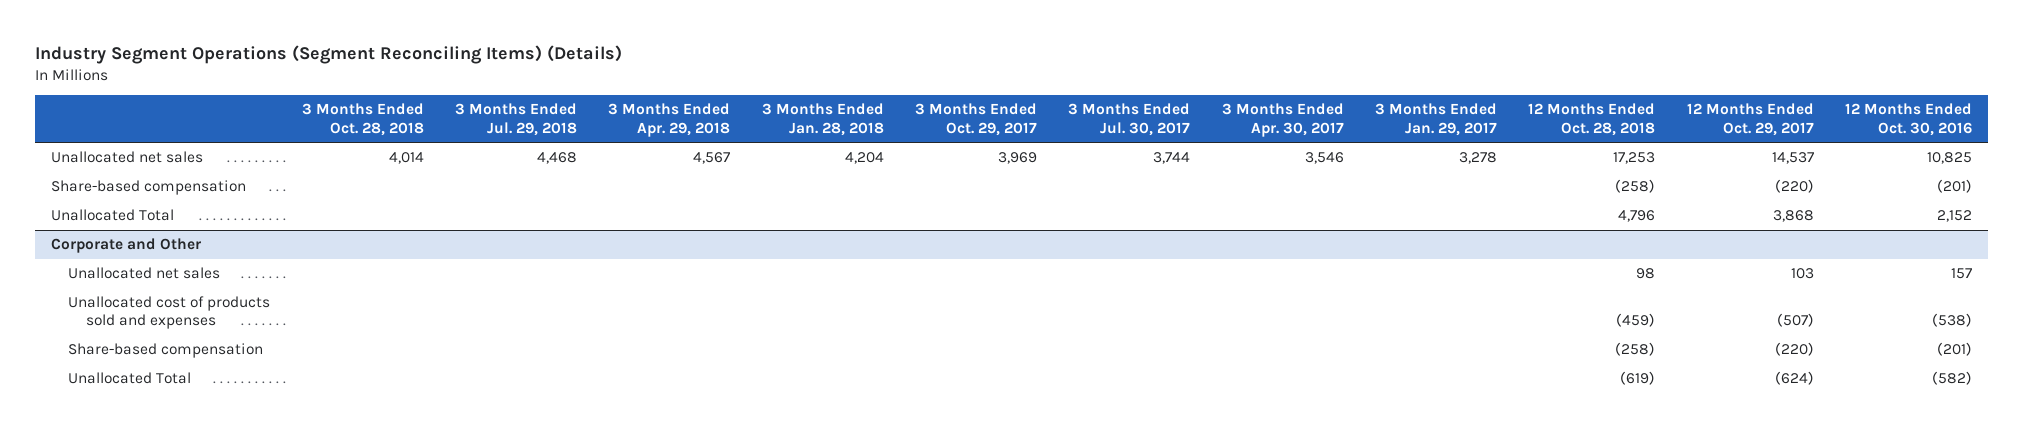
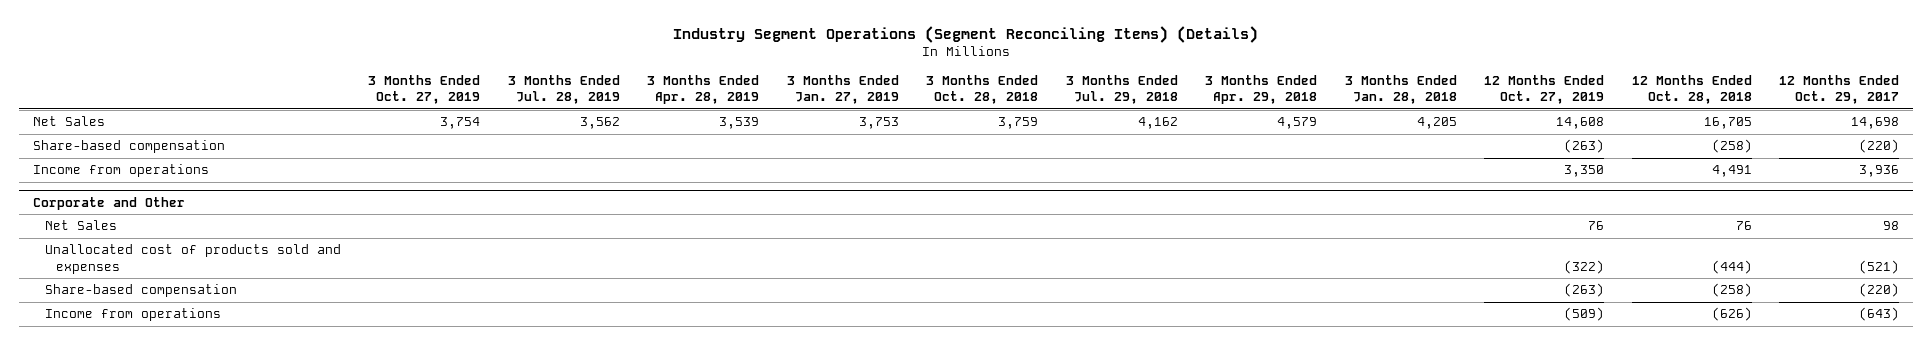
- | 3 Months Ended Oct. 28, 2018 | 3 Months Ended Jul. 29, 2018 | 3 Months Ended Apr. 29, 2018 | 3 Months Ended Jan. 28, 2018 | 3 Months Ended Oct. 29, 2017 | 3 Months Ended Jul. 30, 2017 | 3 Months Ended Apr. 30, 2017 | 3 Months Ended Jan. 29, 2017 | 12 Months Ended Oct. 28, 2018 | 12 Months Ended Oct. 29, 2017 | 12 Months Ended Oct. 30, 2016
+ | 3 Months Ended Oct. 27, 2019 | 3 Months Ended Jul. 28, 2019 | 3 Months Ended Apr. 28, 2019 | 3 Months Ended Jan. 27, 2019 | 3 Months Ended Oct. 28, 2018 | 3 Months Ended Jul. 29, 2018 | 3 Months Ended Apr. 29, 2018 | 3 Months Ended Jan. 28, 2018 | 12 Months Ended Oct. 27, 2019 | 12 Months Ended Oct. 28, 2018 | 12 Months Ended Oct. 29, 2017
- Unallocated net sales | 4,014 | 4,468 | 4,567 | 4,204 | 3,969 | 3,744 | 3,546 | 3,278 | 17,253 | 14,537 | 10,825
+ Net Sales | 3,754 | 3,562 | 3,539 | 3,753 | 3,759 | 4,162 | 4,579 | 4,205 | 14,608 | 16,705 | 14,698
- Unallocated Total | | | | | | | | | 4,796 | 3,868 | 2,152
+ Income from operations | | | | | | | | | 3,350 | 4,491 | 3,936
@ Corporate and Other
- Unallocated net sales | | | | | | | | | 98 | 103 | 157
- Unallocated cost of products sold and expenses | | | | | | | | | (459) | (507) | (538)
+ Net Sales | | | | | | | | | 76 | 76 | 98
+ Unallocated cost of products sold and expenses | | | | | | | | | (322) | (444) | (521)
- Unallocated Total | | | | | | | | | (619) | (624) | (582)
+ Income from operations | | | | | | | | | (509) | (626) | (643)

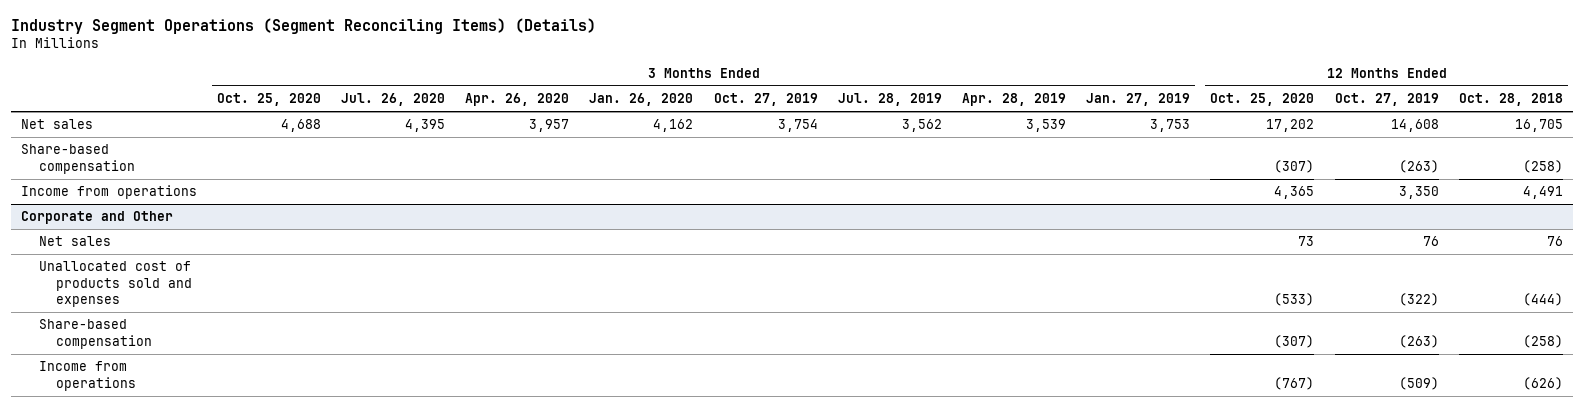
- | 3 Months Ended Oct. 27, 2019 | 3 Months Ended Jul. 28, 2019 | 3 Months Ended Apr. 28, 2019 | 3 Months Ended Jan. 27, 2019 | 3 Months Ended Oct. 28, 2018 | 3 Months Ended Jul. 29, 2018 | 3 Months Ended Apr. 29, 2018 | 3 Months Ended Jan. 28, 2018 | 12 Months Ended Oct. 27, 2019 | 12 Months Ended Oct. 28, 2018 | 12 Months Ended Oct. 29, 2017
+ | 3 Months Ended Oct. 25, 2020 | 3 Months Ended Jul. 26, 2020 | 3 Months Ended Apr. 26, 2020 | 3 Months Ended Jan. 26, 2020 | 3 Months Ended Oct. 27, 2019 | 3 Months Ended Jul. 28, 2019 | 3 Months Ended Apr. 28, 2019 | 3 Months Ended Jan. 27, 2019 | 12 Months Ended Oct. 25, 2020 | 12 Months Ended Oct. 27, 2019 | 12 Months Ended Oct. 28, 2018
- Net Sales | 3,754 | 3,562 | 3,539 | 3,753 | 3,759 | 4,162 | 4,579 | 4,205 | 14,608 | 16,705 | 14,698
+ Net sales | 4,688 | 4,395 | 3,957 | 4,162 | 3,754 | 3,562 | 3,539 | 3,753 | 17,202 | 14,608 | 16,705
@ Corporate and Other
- Net Sales | | | | | | | | | 76 | 76 | 98
+ Net sales | | | | | | | | | 73 | 76 | 76

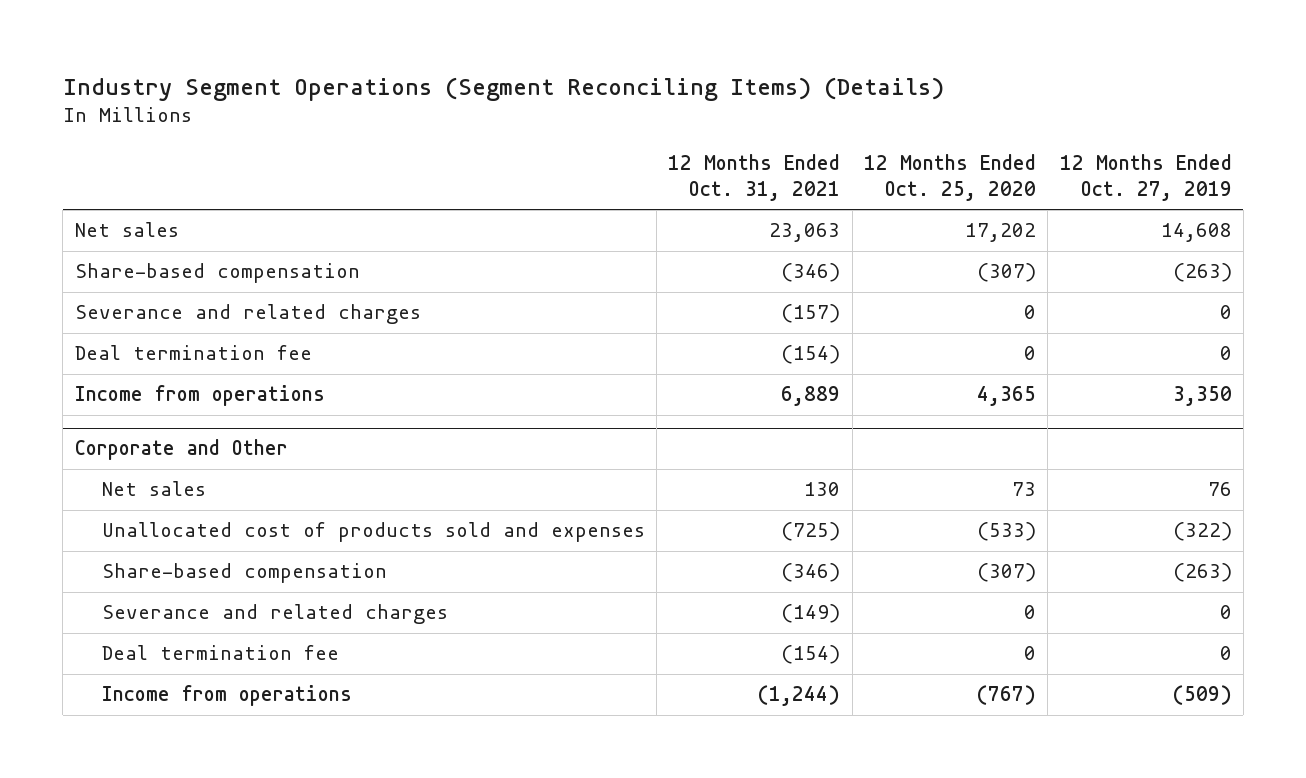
- | 3 Months Ended Oct. 25, 2020 | 3 Months Ended Jul. 26, 2020 | 3 Months Ended Apr. 26, 2020 | 3 Months Ended Jan. 26, 2020 | 3 Months Ended Oct. 27, 2019 | 3 Months Ended Jul. 28, 2019 | 3 Months Ended Apr. 28, 2019 | 3 Months Ended Jan. 27, 2019 | 12 Months Ended Oct. 25, 2020 | 12 Months Ended Oct. 27, 2019 | 12 Months Ended Oct. 28, 2018
+ | 12 Months Ended Oct. 31, 2021 | 12 Months Ended Oct. 25, 2020 | 12 Months Ended Oct. 27, 2019
+ Severance and related charges | (157) | 0 | 0
+ Deal termination fee | (154) | 0 | 0
@ Corporate and Other
+ Severance and related charges | (149) | 0 | 0
+ Deal termination fee | (154) | 0 | 0

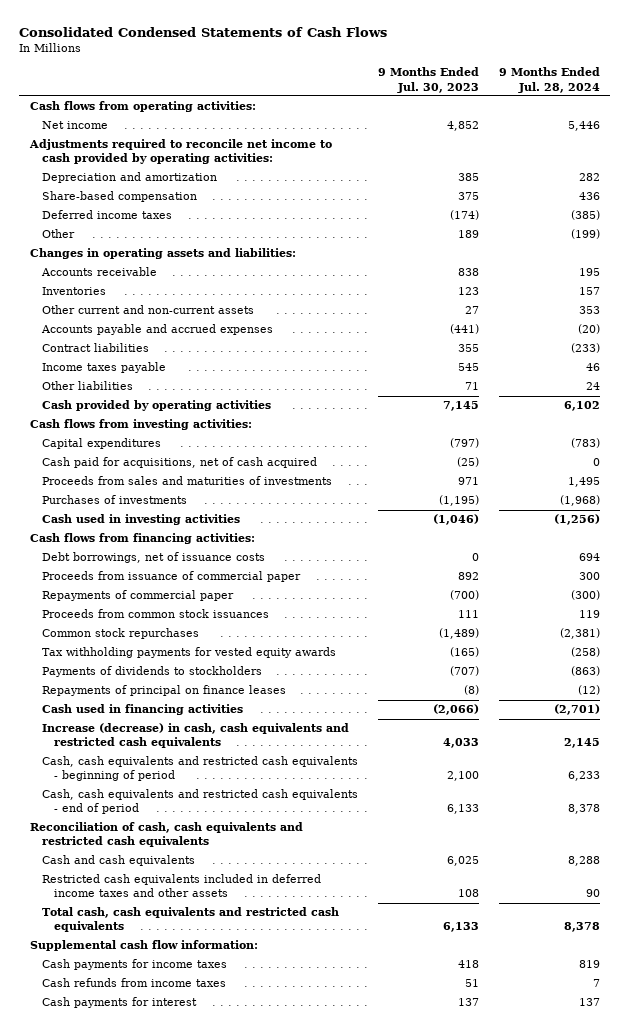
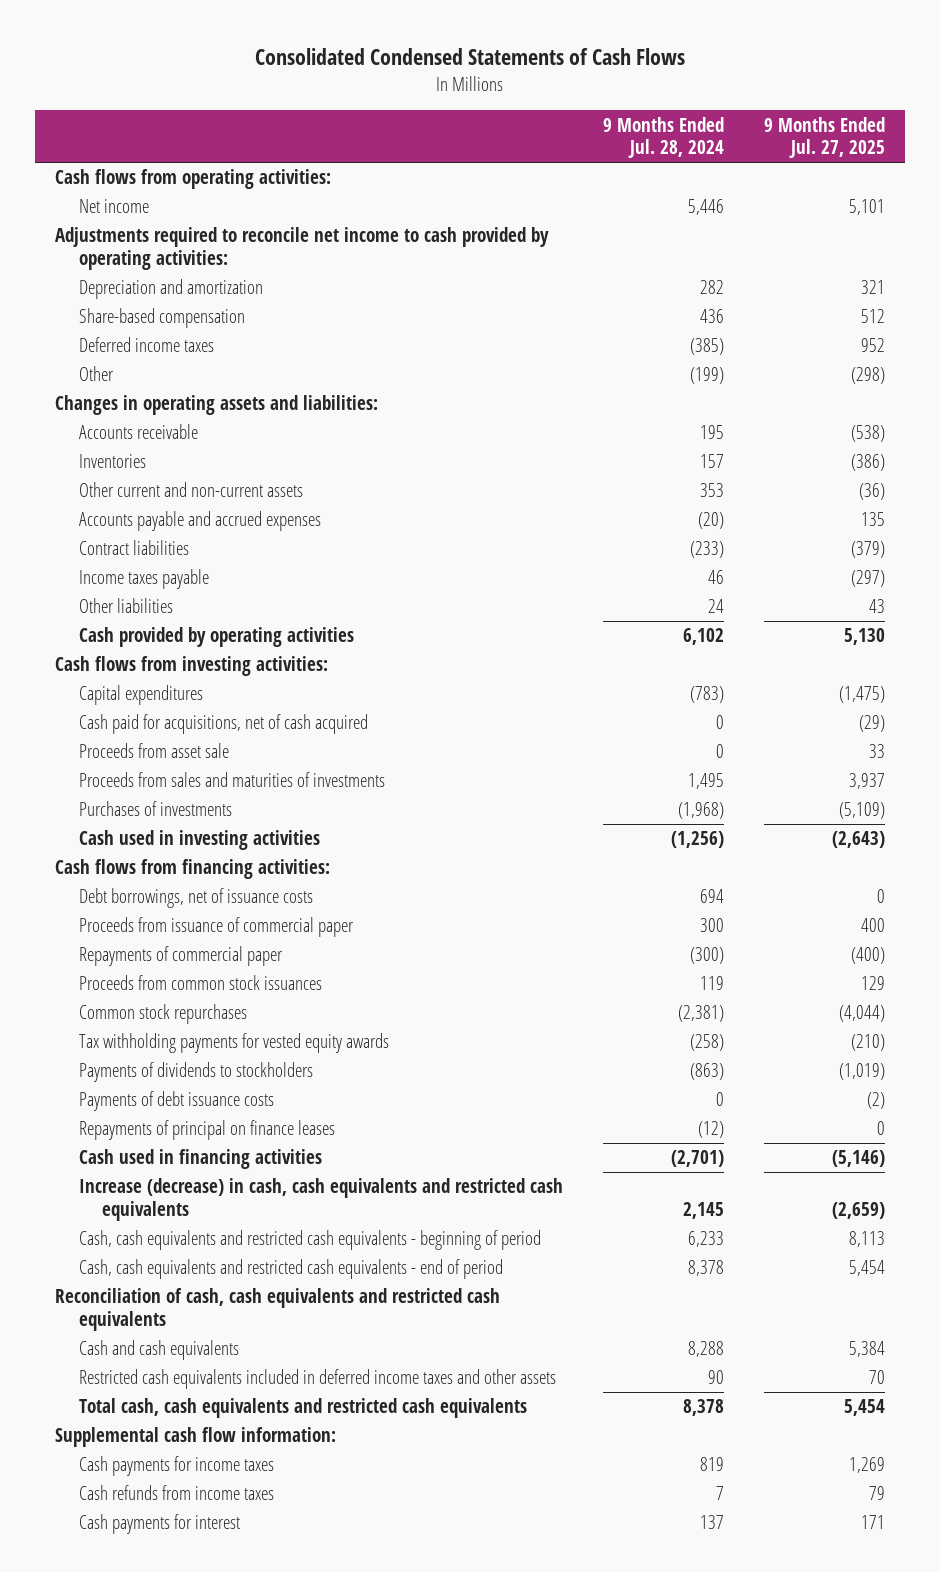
- | 9 Months Ended Jul. 30, 2023 | 9 Months Ended Jul. 28, 2024
+ | 9 Months Ended Jul. 28, 2024 | 9 Months Ended Jul. 27, 2025
+ Proceeds from asset sale | 0 | 33
+ Payments of debt issuance costs | 0 | (2)

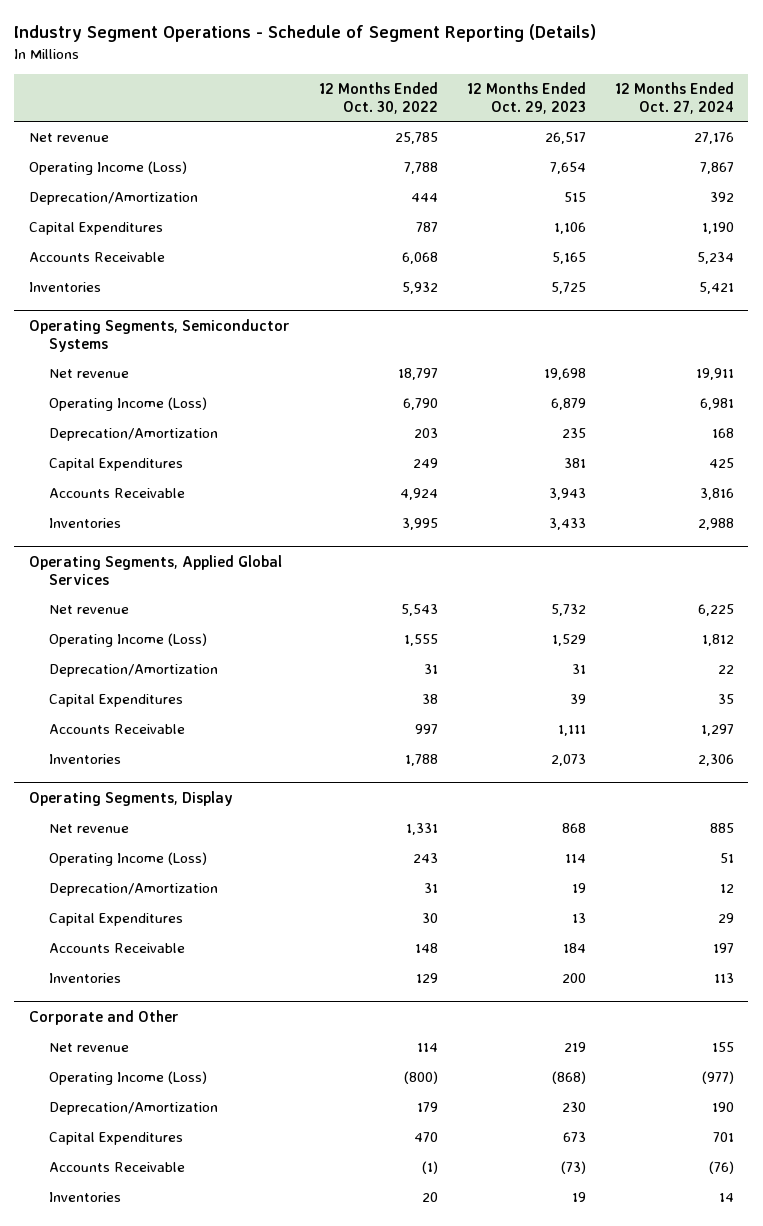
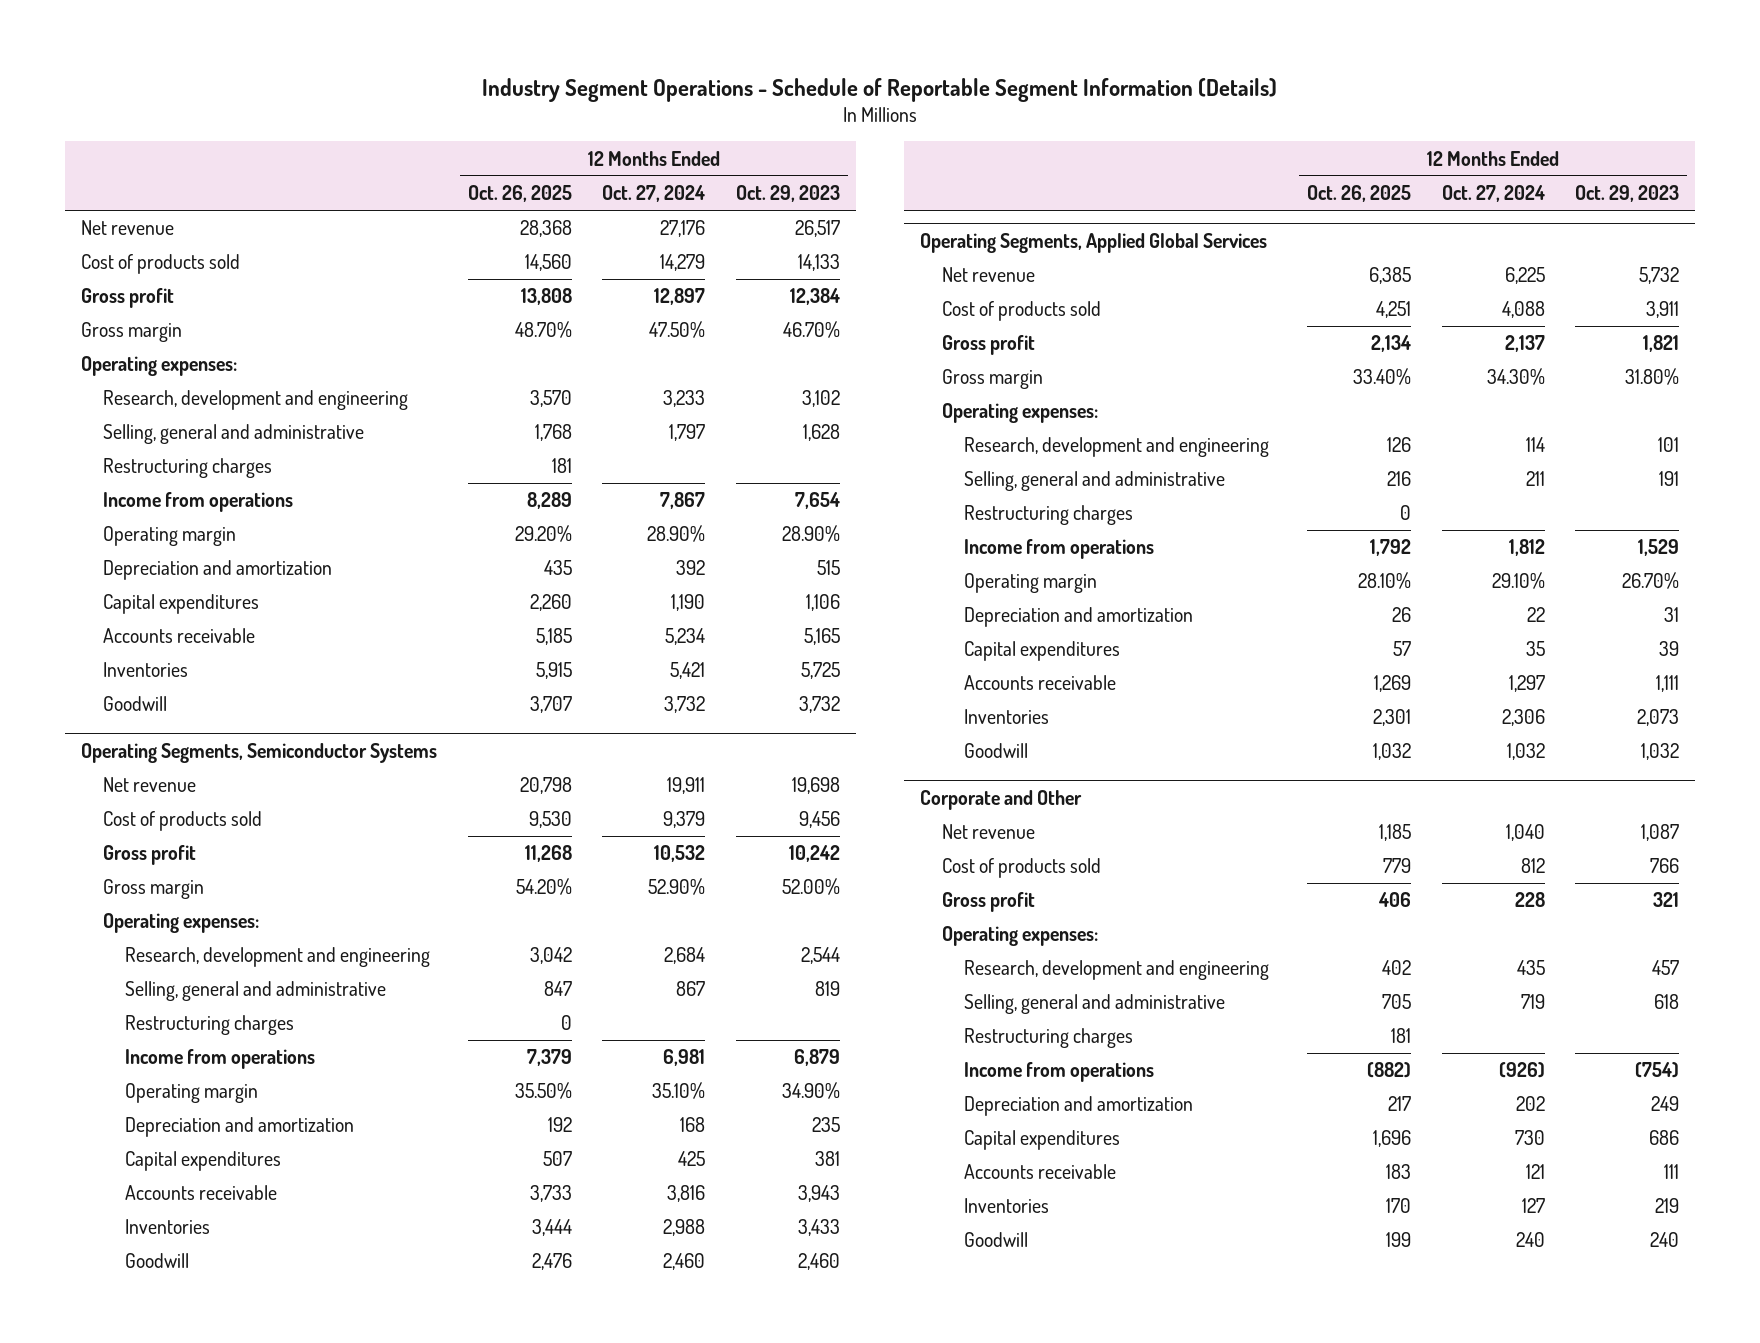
- Industry Segment Operations - Schedule of Segment Reporting (Details)
+ Industry Segment Operations - Schedule of Reportable Segment Information (Details)
- | 12 Months Ended Oct. 30, 2022 | 12 Months Ended Oct. 29, 2023 | 12 Months Ended Oct. 27, 2024
+ | 12 Months Ended Oct. 26, 2025 | 12 Months Ended Oct. 27, 2024 | 12 Months Ended Oct. 29, 2023
- Operating Income (Loss) | 7,788 | 7,654 | 7,867
- Deprecation/Amortization | 444 | 515 | 392
- Capital Expenditures | 787 | 1,106 | 1,190
- Accounts Receivable | 6,068 | 5,165 | 5,234
+ Cost of products sold | 14,560 | 14,279 | 14,133
+ Gross profit | 13,808 | 12,897 | 12,384
+ Gross margin | 48.70% | 47.50% | 46.70%
+ Operating expenses:
+ Research, development and engineering | 3,570 | 3,233 | 3,102
+ Selling, general and administrative | 1,768 | 1,797 | 1,628
+ Restructuring charges | 181 | |
+ Income from operations | 8,289 | 7,867 | 7,654
+ Operating margin | 29.20% | 28.90% | 28.90%
+ Depreciation and amortization | 435 | 392 | 515
+ Capital expenditures | 2,260 | 1,190 | 1,106
+ Accounts receivable | 5,185 | 5,234 | 5,165
+ Goodwill | 3,707 | 3,732 | 3,732
@ Operating Segments, Semiconductor Systems
- Operating Income (Loss) | 6,790 | 6,879 | 6,981
- Deprecation/Amortization | 203 | 235 | 168
- Capital Expenditures | 249 | 381 | 425
- Accounts Receivable | 4,924 | 3,943 | 3,816
+ Cost of products sold | 9,530 | 9,379 | 9,456
+ Gross profit | 11,268 | 10,532 | 10,242
+ Gross margin | 54.20% | 52.90% | 52.00%
+ Operating expenses:
+ Research, development and engineering | 3,042 | 2,684 | 2,544
+ Selling, general and administrative | 847 | 867 | 819
+ Restructuring charges | 0 | |
+ Income from operations | 7,379 | 6,981 | 6,879
+ Operating margin | 35.50% | 35.10% | 34.90%
+ Depreciation and amortization | 192 | 168 | 235
+ Capital expenditures | 507 | 425 | 381
+ Accounts receivable | 3,733 | 3,816 | 3,943
+ Goodwill | 2,476 | 2,460 | 2,460
@ Operating Segments, Applied Global Services
- Operating Income (Loss) | 1,555 | 1,529 | 1,812
- Deprecation/Amortization | 31 | 31 | 22
- Capital Expenditures | 38 | 39 | 35
- Accounts Receivable | 997 | 1,111 | 1,297
+ Cost of products sold | 4,251 | 4,088 | 3,911
+ Gross profit | 2,134 | 2,137 | 1,821
+ Gross margin | 33.40% | 34.30% | 31.80%
+ Operating expenses:
+ Research, development and engineering | 126 | 114 | 101
+ Selling, general and administrative | 216 | 211 | 191
+ Restructuring charges | 0 | |
+ Income from operations | 1,792 | 1,812 | 1,529
+ Operating margin | 28.10% | 29.10% | 26.70%
+ Depreciation and amortization | 26 | 22 | 31
+ Capital expenditures | 57 | 35 | 39
+ Accounts receivable | 1,269 | 1,297 | 1,111
- Operating Segments, Display
- Net revenue | 1,331 | 868 | 885
- Operating Income (Loss) | 243 | 114 | 51
- Deprecation/Amortization | 31 | 19 | 12
- Capital Expenditures | 30 | 13 | 29
- Accounts Receivable | 148 | 184 | 197
- Inventories | 129 | 200 | 113
@ Operating Segments, Applied Global Services
+ Goodwill | 1,032 | 1,032 | 1,032
@ Corporate and Other
- Net revenue | 114 | 219 | 155
- Operating Income (Loss) | (800) | (868) | (977)
- Deprecation/Amortization | 179 | 230 | 190
- Capital Expenditures | 470 | 673 | 701
- Accounts Receivable | (1) | (73) | (76)
- Inventories | 20 | 19 | 14
+ Net revenue | 1,185 | 1,040 | 1,087
+ Cost of products sold | 779 | 812 | 766
+ Gross profit | 406 | 228 | 321
+ Operating expenses:
+ Research, development and engineering | 402 | 435 | 457
+ Selling, general and administrative | 705 | 719 | 618
+ Restructuring charges | 181 | |
+ Income from operations | (882) | (926) | (754)
+ Depreciation and amortization | 217 | 202 | 249
+ Capital expenditures | 1,696 | 730 | 686
+ Accounts receivable | 183 | 121 | 111
+ Inventories | 170 | 127 | 219
+ Goodwill | 199 | 240 | 240

